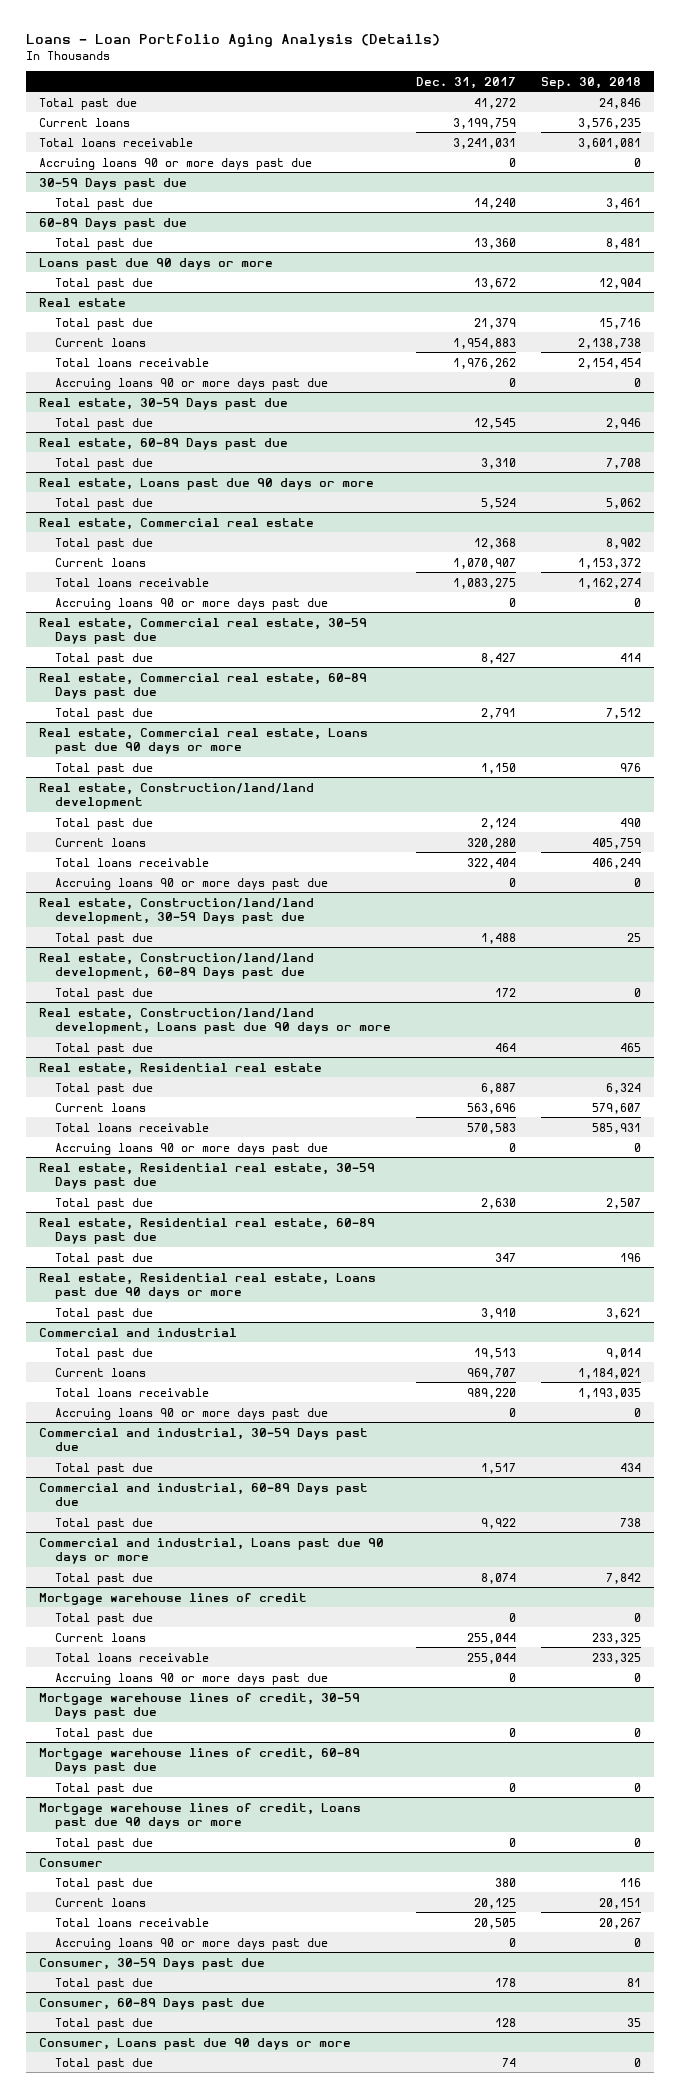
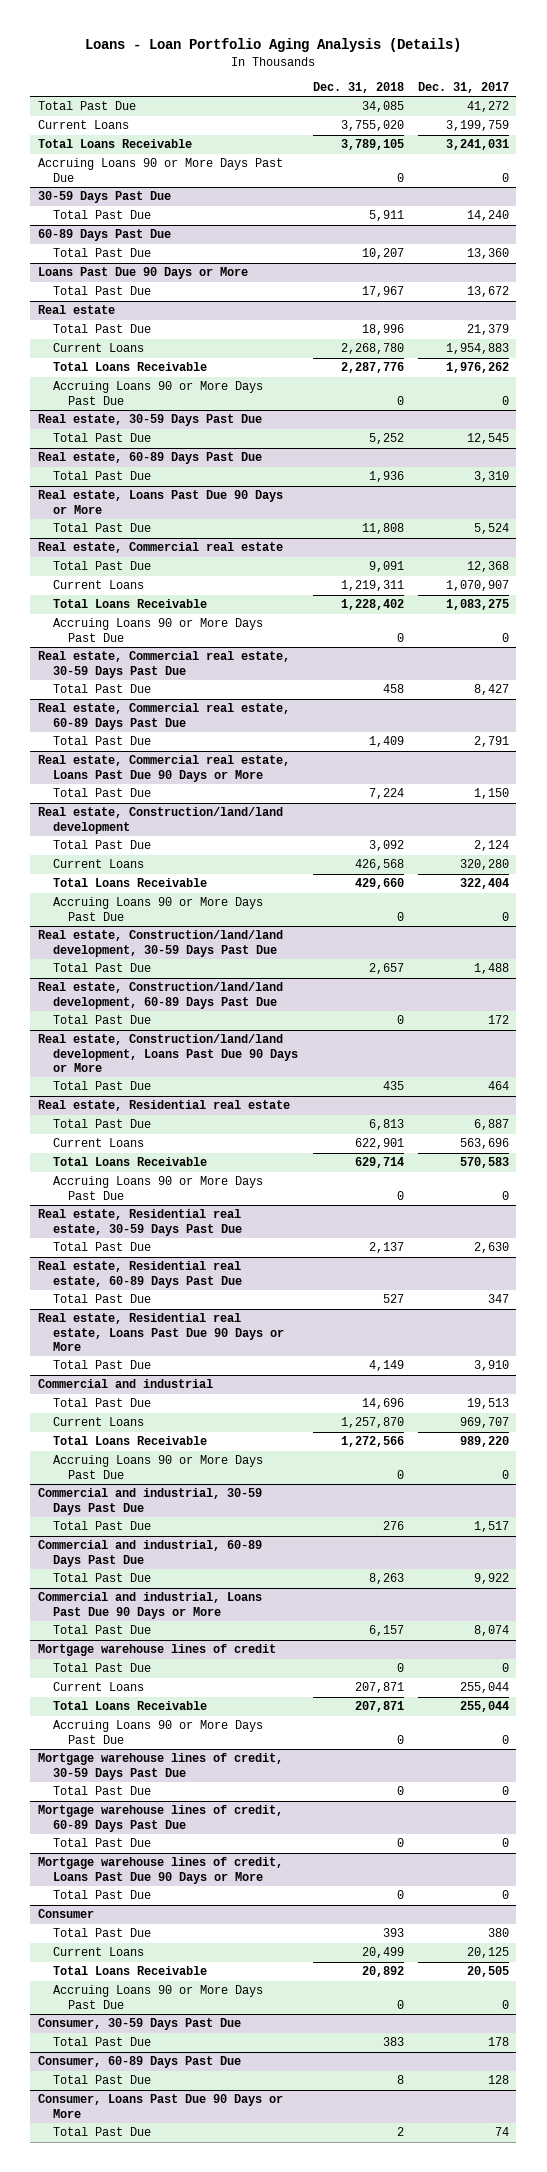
- | Dec. 31, 2017 | Sep. 30, 2018
+ | Dec. 31, 2018 | Dec. 31, 2017
- Total past due | 41,272 | 24,846
- Current loans | 3,199,759 | 3,576,235
- Total loans receivable | 3,241,031 | 3,601,081
- Accruing loans 90 or more days past due | 0 | 0
- 30-59 Days past due
- Total past due | 14,240 | 3,461
- 60-89 Days past due
- Total past due | 13,360 | 8,481
- Loans past due 90 days or more
- Total past due | 13,672 | 12,904
+ Total Past Due | 34,085 | 41,272
+ Current Loans | 3,755,020 | 3,199,759
+ Total Loans Receivable | 3,789,105 | 3,241,031
+ Accruing Loans 90 or More Days Past Due | 0 | 0
+ 30-59 Days Past Due
+ Total Past Due | 5,911 | 14,240
+ 60-89 Days Past Due
+ Total Past Due | 10,207 | 13,360
+ Loans Past Due 90 Days or More
+ Total Past Due | 17,967 | 13,672
@ Real estate
- Total past due | 21,379 | 15,716
- Current loans | 1,954,883 | 2,138,738
- Total loans receivable | 1,976,262 | 2,154,454
- Accruing loans 90 or more days past due | 0 | 0
- Real estate, 30-59 Days past due
- Total past due | 12,545 | 2,946
- Real estate, 60-89 Days past due
- Total past due | 3,310 | 7,708
- Real estate, Loans past due 90 days or more
- Total past due | 5,524 | 5,062
@ Real estate
+ Total Past Due | 18,996 | 21,379
+ Current Loans | 2,268,780 | 1,954,883
+ Total Loans Receivable | 2,287,776 | 1,976,262
+ Accruing Loans 90 or More Days Past Due | 0 | 0
+ Real estate, 30-59 Days Past Due
+ Total Past Due | 5,252 | 12,545
+ Real estate, 60-89 Days Past Due
+ Total Past Due | 1,936 | 3,310
+ Real estate, Loans Past Due 90 Days or More
+ Total Past Due | 11,808 | 5,524
@ Real estate, Commercial real estate
- Total past due | 12,368 | 8,902
- Current loans | 1,070,907 | 1,153,372
- Total loans receivable | 1,083,275 | 1,162,274
- Accruing loans 90 or more days past due | 0 | 0
- Real estate, Commercial real estate, 30-59 Days past due
- Total past due | 8,427 | 414
- Real estate, Commercial real estate, 60-89 Days past due
- Total past due | 2,791 | 7,512
- Real estate, Commercial real estate, Loans past due 90 days or more
- Total past due | 1,150 | 976
@ Real estate, Commercial real estate
+ Total Past Due | 9,091 | 12,368
+ Current Loans | 1,219,311 | 1,070,907
+ Total Loans Receivable | 1,228,402 | 1,083,275
+ Accruing Loans 90 or More Days Past Due | 0 | 0
+ Real estate, Commercial real estate, 30-59 Days Past Due
+ Total Past Due | 458 | 8,427
+ Real estate, Commercial real estate, 60-89 Days Past Due
+ Total Past Due | 1,409 | 2,791
+ Real estate, Commercial real estate, Loans Past Due 90 Days or More
+ Total Past Due | 7,224 | 1,150
@ Real estate, Construction/land/land development
- Total past due | 2,124 | 490
- Current loans | 320,280 | 405,759
- Total loans receivable | 322,404 | 406,249
- Accruing loans 90 or more days past due | 0 | 0
- Real estate, Construction/land/land development, 30-59 Days past due
- Total past due | 1,488 | 25
- Real estate, Construction/land/land development, 60-89 Days past due
- Total past due | 172 | 0
- Real estate, Construction/land/land development, Loans past due 90 days or more
- Total past due | 464 | 465
@ Real estate, Construction/land/land development
+ Total Past Due | 3,092 | 2,124
+ Current Loans | 426,568 | 320,280
+ Total Loans Receivable | 429,660 | 322,404
+ Accruing Loans 90 or More Days Past Due | 0 | 0
+ Real estate, Construction/land/land development, 30-59 Days Past Due
+ Total Past Due | 2,657 | 1,488
+ Real estate, Construction/land/land development, 60-89 Days Past Due
+ Total Past Due | 0 | 172
+ Real estate, Construction/land/land development, Loans Past Due 90 Days or More
+ Total Past Due | 435 | 464
@ Real estate, Residential real estate
- Total past due | 6,887 | 6,324
- Current loans | 563,696 | 579,607
- Total loans receivable | 570,583 | 585,931
- Accruing loans 90 or more days past due | 0 | 0
- Real estate, Residential real estate, 30-59 Days past due
- Total past due | 2,630 | 2,507
- Real estate, Residential real estate, 60-89 Days past due
- Total past due | 347 | 196
- Real estate, Residential real estate, Loans past due 90 days or more
- Total past due | 3,910 | 3,621
@ Real estate, Residential real estate
+ Total Past Due | 6,813 | 6,887
+ Current Loans | 622,901 | 563,696
+ Total Loans Receivable | 629,714 | 570,583
+ Accruing Loans 90 or More Days Past Due | 0 | 0
+ Real estate, Residential real estate, 30-59 Days Past Due
+ Total Past Due | 2,137 | 2,630
+ Real estate, Residential real estate, 60-89 Days Past Due
+ Total Past Due | 527 | 347
+ Real estate, Residential real estate, Loans Past Due 90 Days or More
+ Total Past Due | 4,149 | 3,910
@ Commercial and industrial
- Total past due | 19,513 | 9,014
- Current loans | 969,707 | 1,184,021
- Total loans receivable | 989,220 | 1,193,035
- Accruing loans 90 or more days past due | 0 | 0
- Commercial and industrial, 30-59 Days past due
- Total past due | 1,517 | 434
- Commercial and industrial, 60-89 Days past due
- Total past due | 9,922 | 738
- Commercial and industrial, Loans past due 90 days or more
- Total past due | 8,074 | 7,842
@ Commercial and industrial
+ Total Past Due | 14,696 | 19,513
+ Current Loans | 1,257,870 | 969,707
+ Total Loans Receivable | 1,272,566 | 989,220
+ Accruing Loans 90 or More Days Past Due | 0 | 0
+ Commercial and industrial, 30-59 Days Past Due
+ Total Past Due | 276 | 1,517
+ Commercial and industrial, 60-89 Days Past Due
+ Total Past Due | 8,263 | 9,922
+ Commercial and industrial, Loans Past Due 90 Days or More
+ Total Past Due | 6,157 | 8,074
@ Mortgage warehouse lines of credit
- Total past due | 0 | 0
- Current loans | 255,044 | 233,325
- Total loans receivable | 255,044 | 233,325
- Accruing loans 90 or more days past due | 0 | 0
- Mortgage warehouse lines of credit, 30-59 Days past due
- Total past due | 0 | 0
- Mortgage warehouse lines of credit, 60-89 Days past due
- Total past due | 0 | 0
- Mortgage warehouse lines of credit, Loans past due 90 days or more
- Total past due | 0 | 0
@ Mortgage warehouse lines of credit
+ Total Past Due | 0 | 0
+ Current Loans | 207,871 | 255,044
+ Total Loans Receivable | 207,871 | 255,044
+ Accruing Loans 90 or More Days Past Due | 0 | 0
+ Mortgage warehouse lines of credit, 30-59 Days Past Due
+ Total Past Due | 0 | 0
+ Mortgage warehouse lines of credit, 60-89 Days Past Due
+ Total Past Due | 0 | 0
+ Mortgage warehouse lines of credit, Loans Past Due 90 Days or More
+ Total Past Due | 0 | 0
@ Consumer
- Total past due | 380 | 116
- Current loans | 20,125 | 20,151
- Total loans receivable | 20,505 | 20,267
- Accruing loans 90 or more days past due | 0 | 0
- Consumer, 30-59 Days past due
- Total past due | 178 | 81
- Consumer, 60-89 Days past due
- Total past due | 128 | 35
- Consumer, Loans past due 90 days or more
- Total past due | 74 | 0
@ Consumer
+ Total Past Due | 393 | 380
+ Current Loans | 20,499 | 20,125
+ Total Loans Receivable | 20,892 | 20,505
+ Accruing Loans 90 or More Days Past Due | 0 | 0
+ Consumer, 30-59 Days Past Due
+ Total Past Due | 383 | 178
+ Consumer, 60-89 Days Past Due
+ Total Past Due | 8 | 128
+ Consumer, Loans Past Due 90 Days or More
+ Total Past Due | 2 | 74

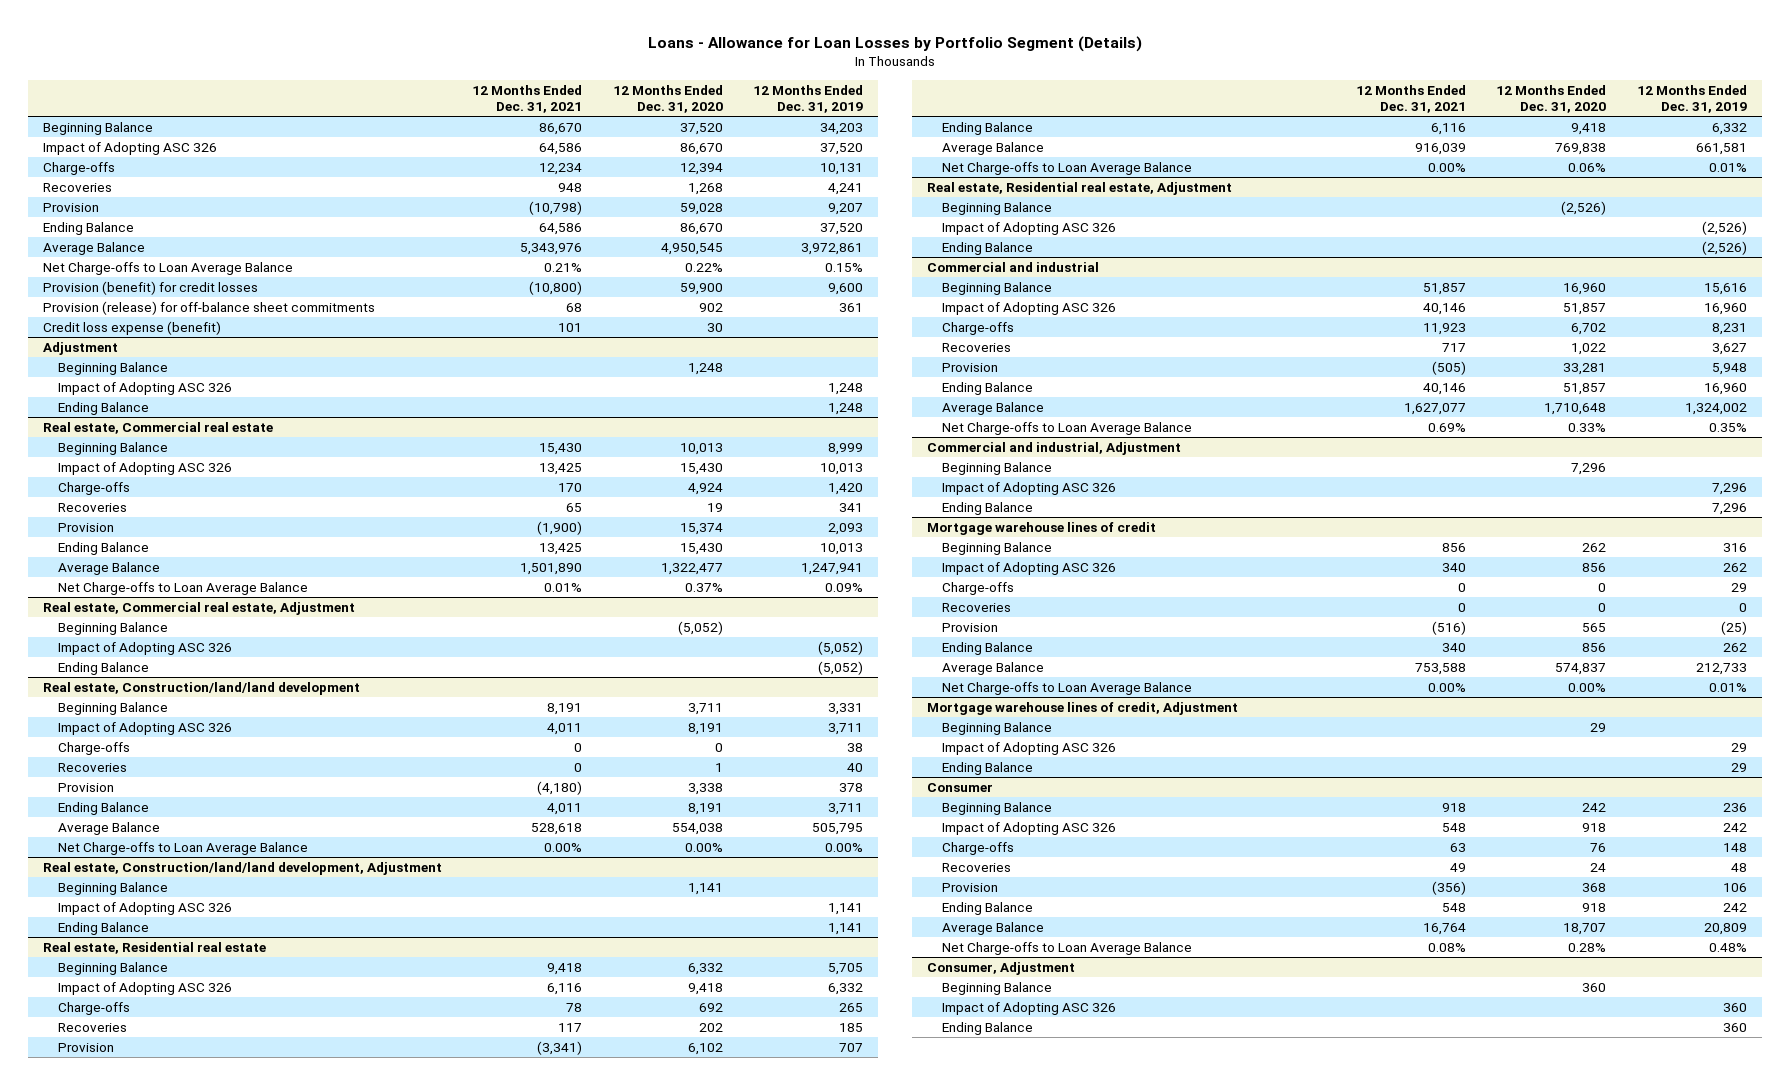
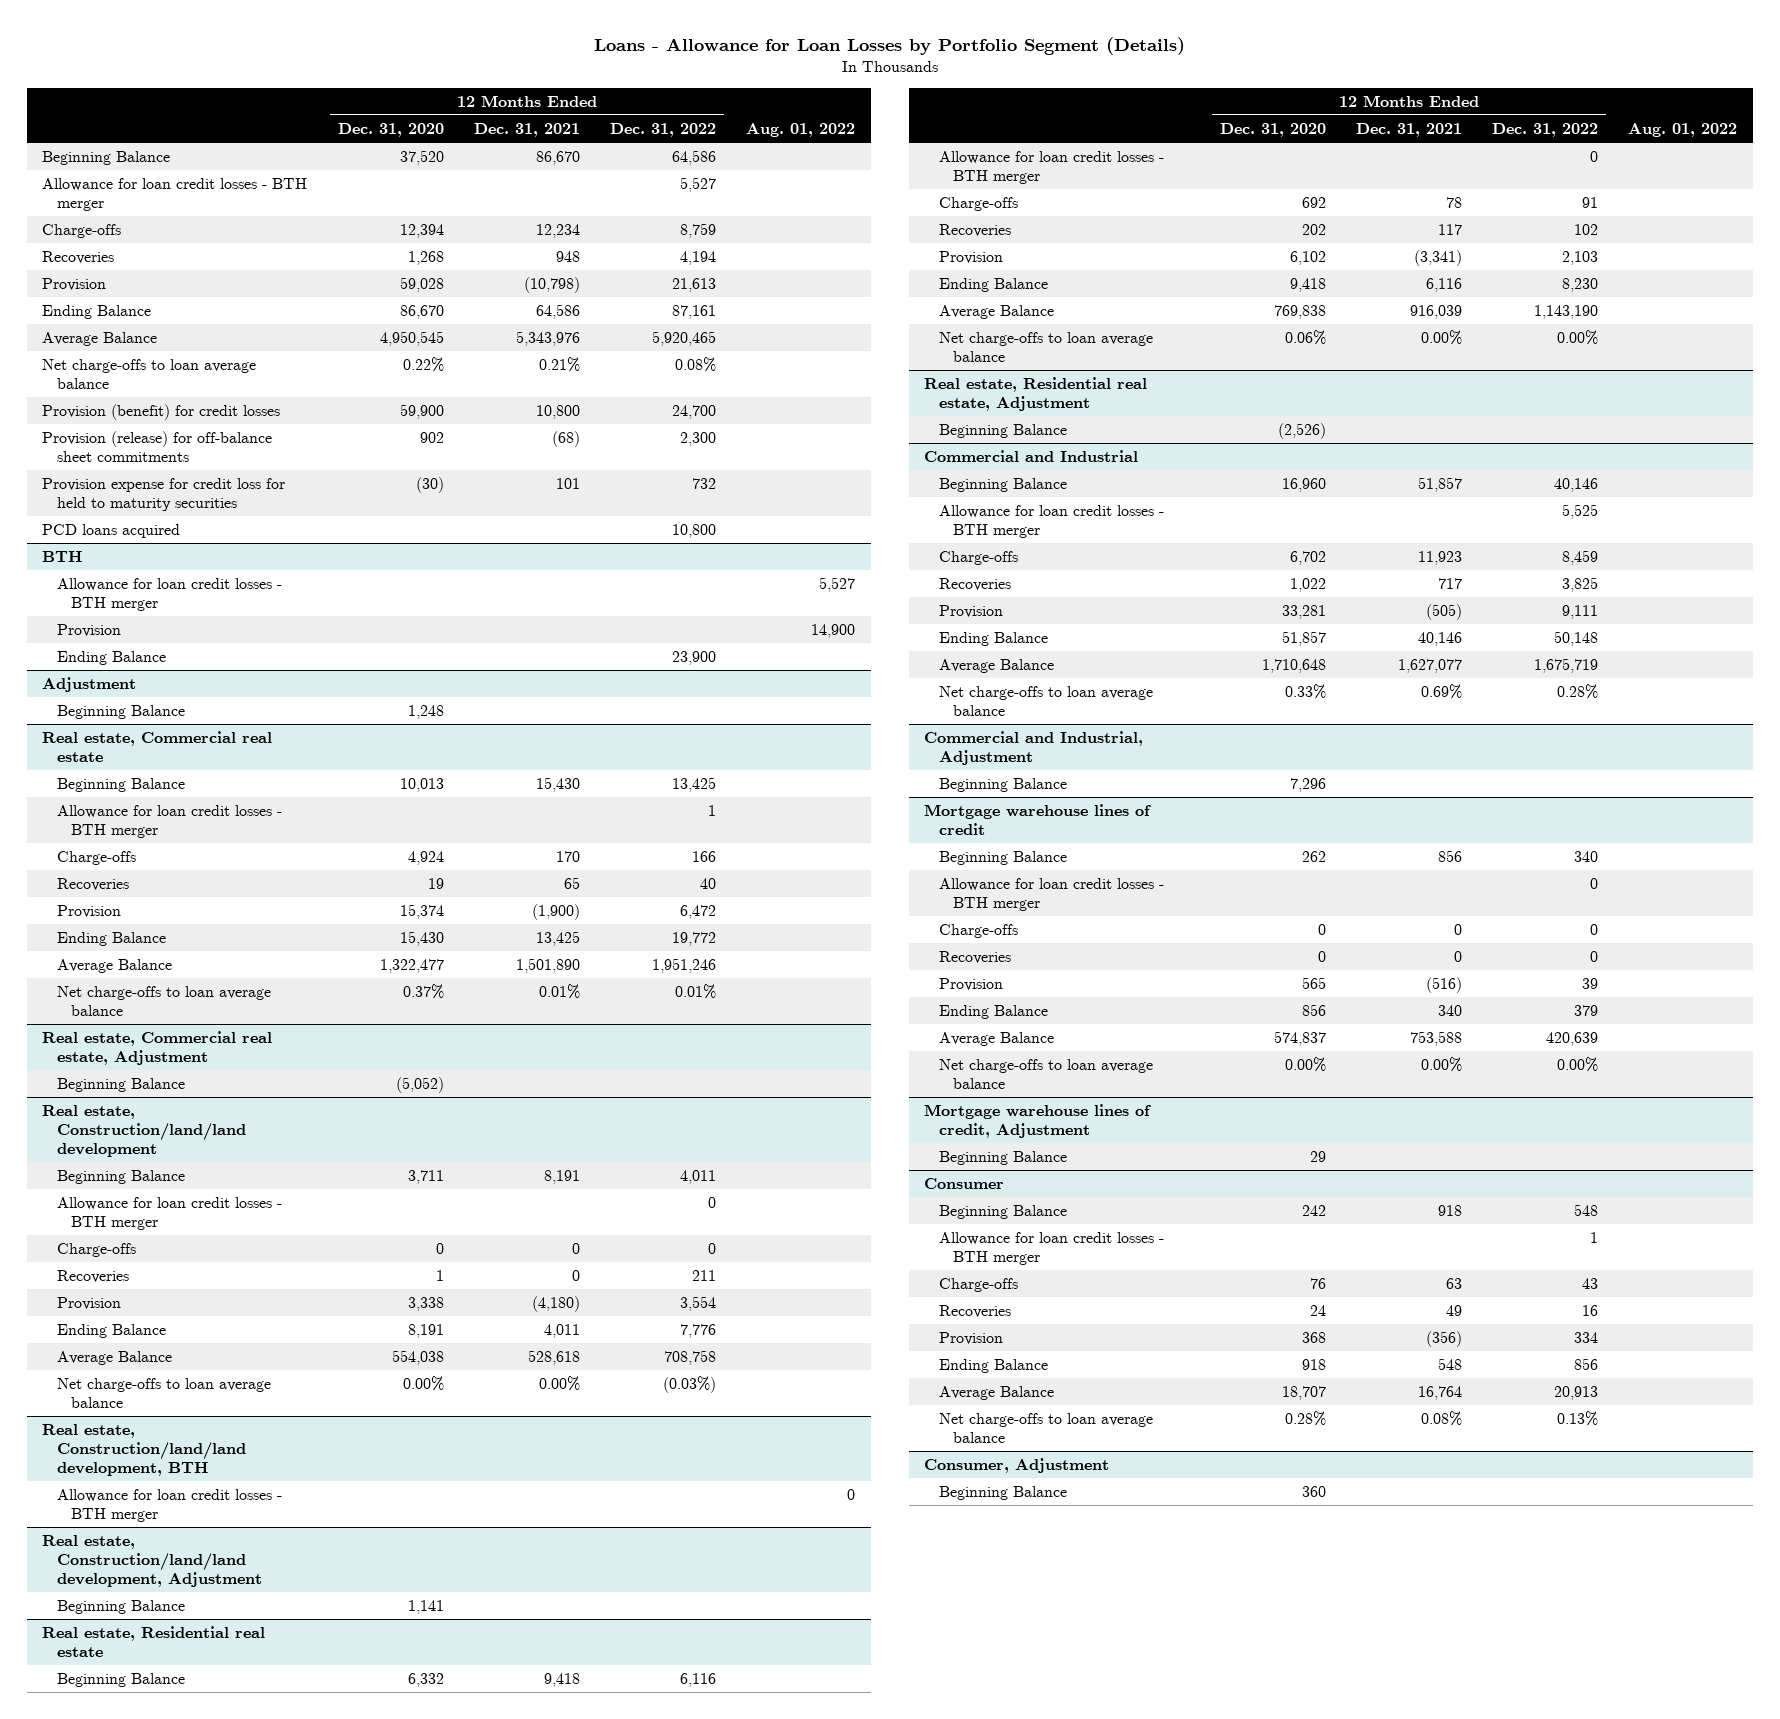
- | 12 Months Ended Dec. 31, 2021 | 12 Months Ended Dec. 31, 2020 | 12 Months Ended Dec. 31, 2019
+ | 12 Months Ended Dec. 31, 2020 | 12 Months Ended Dec. 31, 2021 | 12 Months Ended Dec. 31, 2022 | Aug. 01, 2022
- Impact of Adopting ASC 326 | 64,586 | 86,670 | 37,520
+ Allowance for loan credit losses - BTH merger | | | 5,527 |
- Net Charge-offs to Loan Average Balance | 0.21% | 0.22% | 0.15%
- Provision (benefit) for credit losses | (10,800) | 59,900 | 9,600
- Provision (release) for off-balance sheet commitments | 68 | 902 | 361
- Credit loss expense (benefit) | 101 | 30 |
+ Net charge-offs to loan average balance | 0.22% | 0.21% | 0.08% |
+ Provision (benefit) for credit losses | 59,900 | 10,800 | 24,700 |
+ Provision (release) for off-balance sheet commitments | 902 | (68) | 2,300 |
+ Provision expense for credit loss for held to maturity securities | (30) | 101 | 732 |
+ PCD loans acquired | | | 10,800 |
+ BTH
+ Allowance for loan credit losses - BTH merger | | | | 5,527
+ Provision | | | | 14,900
+ Ending Balance | | | 23,900 |
@ Adjustment
- Impact of Adopting ASC 326 | | | 1,248
- Ending Balance | | | 1,248
@ Real estate, Commercial real estate
- Impact of Adopting ASC 326 | 13,425 | 15,430 | 10,013
+ Allowance for loan credit losses - BTH merger | | | 1 |
- Net Charge-offs to Loan Average Balance | 0.01% | 0.37% | 0.09%
+ Net charge-offs to loan average balance | 0.37% | 0.01% | 0.01% |
@ Real estate, Commercial real estate, Adjustment
- Impact of Adopting ASC 326 | | | (5,052)
- Ending Balance | | | (5,052)
@ Real estate, Construction/land/land development
- Impact of Adopting ASC 326 | 4,011 | 8,191 | 3,711
+ Allowance for loan credit losses - BTH merger | | | 0 |
- Net Charge-offs to Loan Average Balance | 0.00% | 0.00% | 0.00%
+ Net charge-offs to loan average balance | 0.00% | 0.00% | (0.03%) |
+ Real estate, Construction/land/land development, BTH
+ Allowance for loan credit losses - BTH merger | | | | 0
@ Real estate, Construction/land/land development, Adjustment
- Impact of Adopting ASC 326 | | | 1,141
- Ending Balance | | | 1,141
@ Real estate, Residential real estate
- Impact of Adopting ASC 326 | 6,116 | 9,418 | 6,332
+ Allowance for loan credit losses - BTH merger | | | 0 |
- Net Charge-offs to Loan Average Balance | 0.00% | 0.06% | 0.01%
+ Net charge-offs to loan average balance | 0.06% | 0.00% | 0.00% |
@ Real estate, Residential real estate, Adjustment
- Impact of Adopting ASC 326 | | | (2,526)
- Ending Balance | | | (2,526)
- Commercial and industrial
+ Commercial and Industrial
- Impact of Adopting ASC 326 | 40,146 | 51,857 | 16,960
+ Allowance for loan credit losses - BTH merger | | | 5,525 |
- Net Charge-offs to Loan Average Balance | 0.69% | 0.33% | 0.35%
- Commercial and industrial, Adjustment
+ Net charge-offs to loan average balance | 0.33% | 0.69% | 0.28% |
+ Commercial and Industrial, Adjustment
- Impact of Adopting ASC 326 | | | 7,296
- Ending Balance | | | 7,296
@ Mortgage warehouse lines of credit
- Impact of Adopting ASC 326 | 340 | 856 | 262
+ Allowance for loan credit losses - BTH merger | | | 0 |
- Net Charge-offs to Loan Average Balance | 0.00% | 0.00% | 0.01%
+ Net charge-offs to loan average balance | 0.00% | 0.00% | 0.00% |
@ Mortgage warehouse lines of credit, Adjustment
- Impact of Adopting ASC 326 | | | 29
- Ending Balance | | | 29
@ Consumer
- Impact of Adopting ASC 326 | 548 | 918 | 242
+ Allowance for loan credit losses - BTH merger | | | 1 |
- Net Charge-offs to Loan Average Balance | 0.08% | 0.28% | 0.48%
+ Net charge-offs to loan average balance | 0.28% | 0.08% | 0.13% |
@ Consumer, Adjustment
- Impact of Adopting ASC 326 | | | 360
- Ending Balance | | | 360

